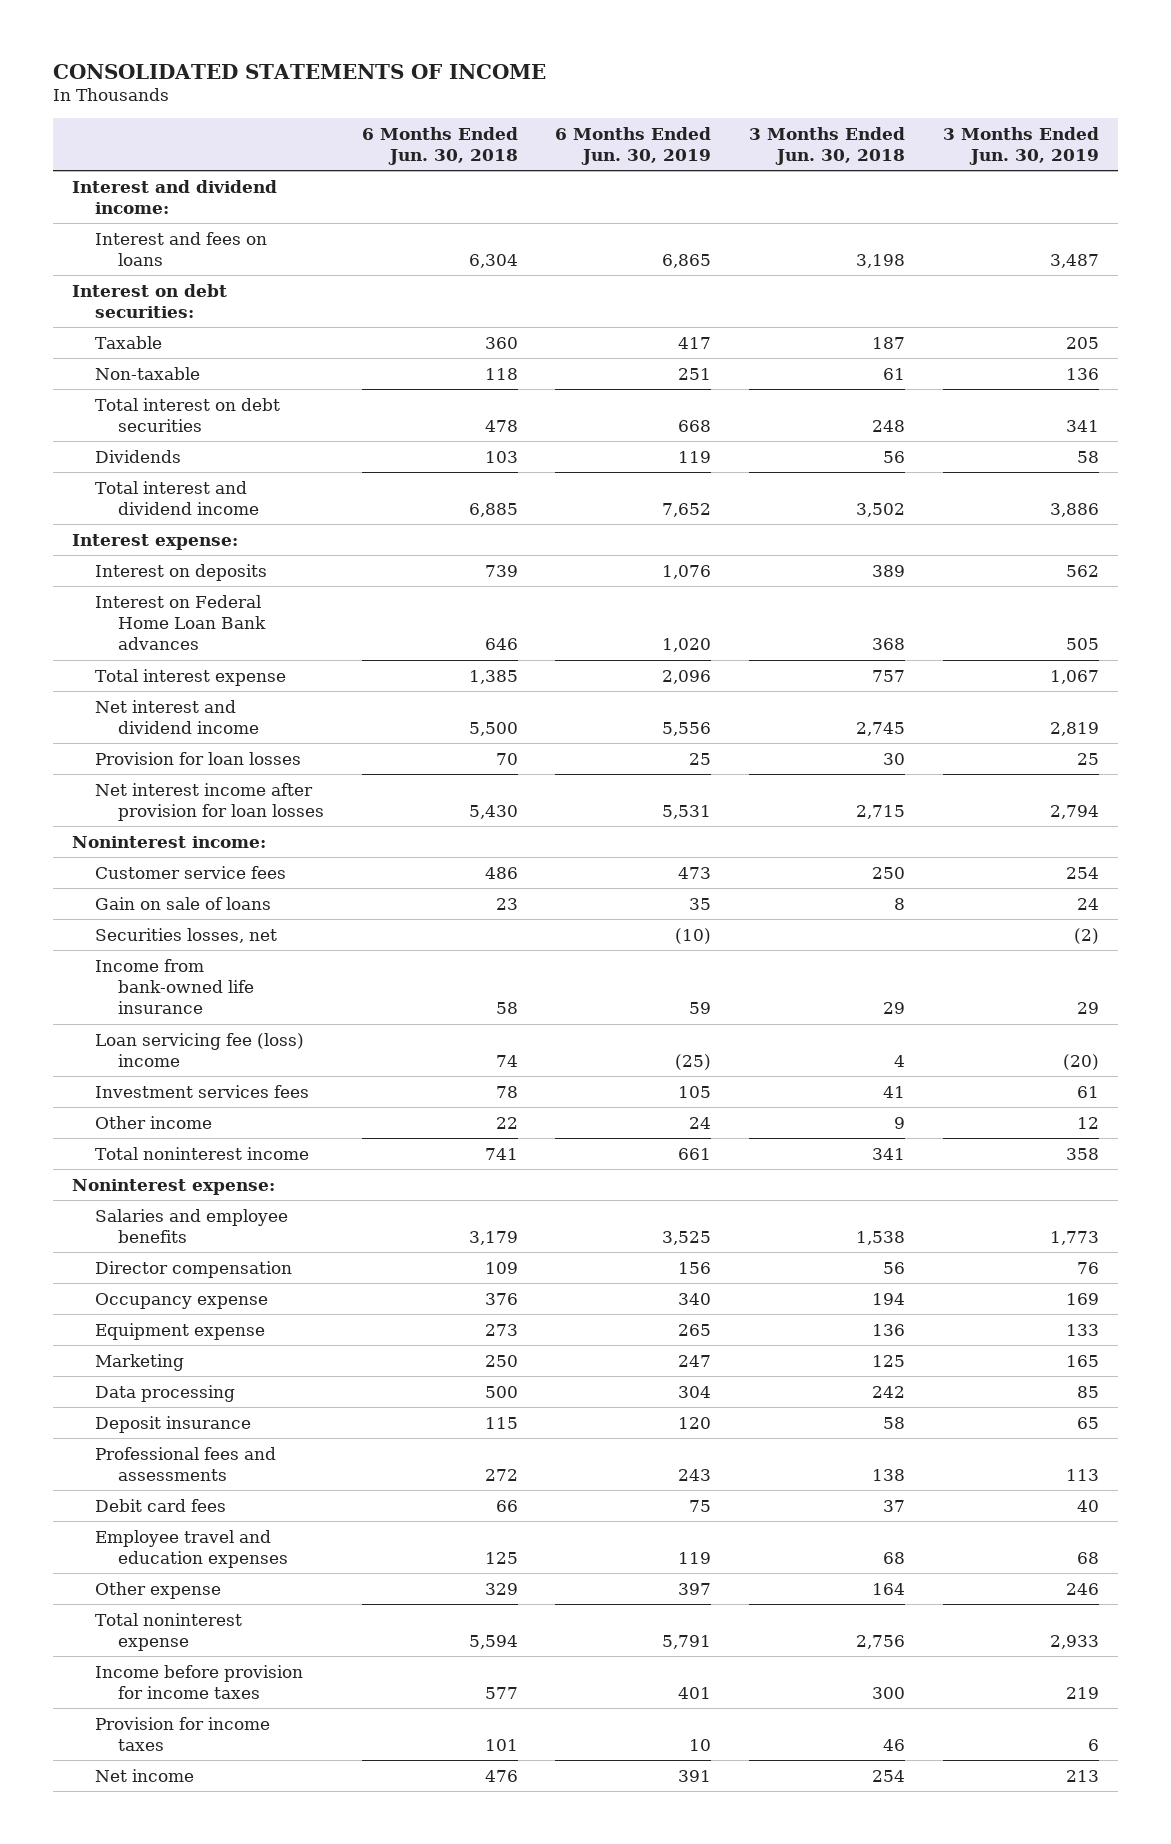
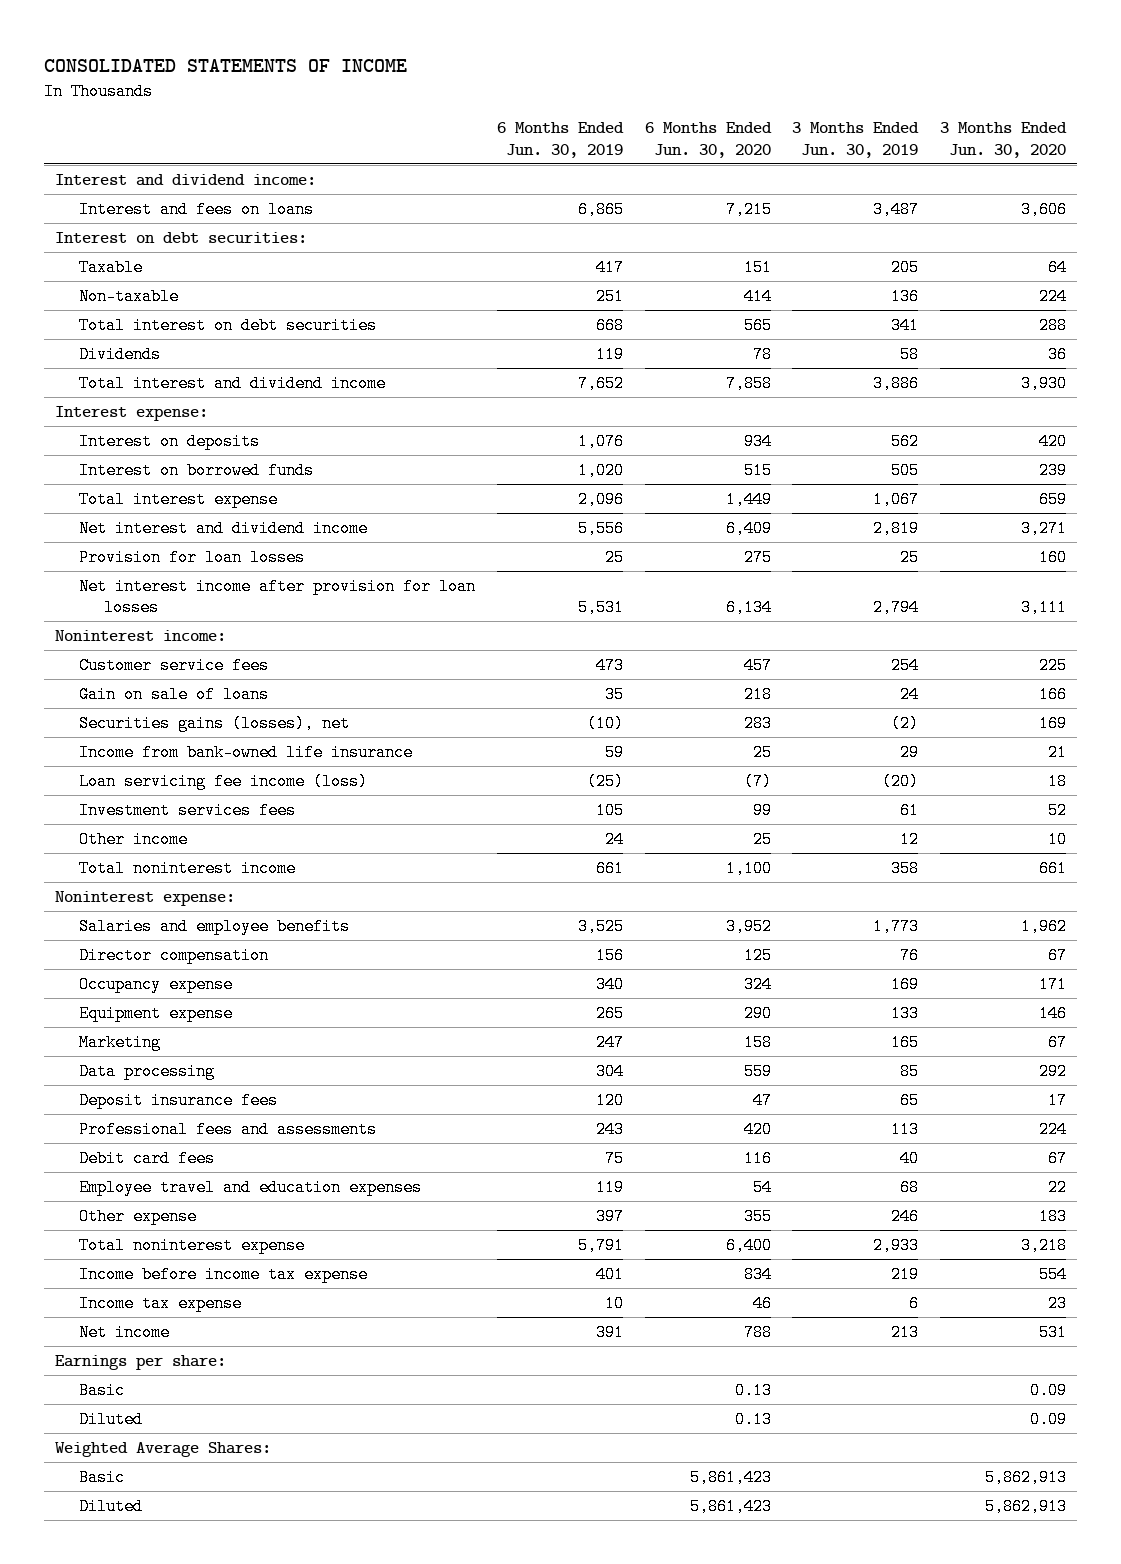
- | 6 Months Ended Jun. 30, 2018 | 6 Months Ended Jun. 30, 2019 | 3 Months Ended Jun. 30, 2018 | 3 Months Ended Jun. 30, 2019
+ | 6 Months Ended Jun. 30, 2019 | 6 Months Ended Jun. 30, 2020 | 3 Months Ended Jun. 30, 2019 | 3 Months Ended Jun. 30, 2020
- Interest on Federal Home Loan Bank advances | 646 | 1,020 | 368 | 505
+ Interest on borrowed funds | 1,020 | 515 | 505 | 239
- Securities losses, net | | (10) | | (2)
+ Securities gains (losses), net | (10) | 283 | (2) | 169
- Loan servicing fee (loss) income | 74 | (25) | 4 | (20)
+ Loan servicing fee income (loss) | (25) | (7) | (20) | 18
- Deposit insurance | 115 | 120 | 58 | 65
+ Deposit insurance fees | 120 | 47 | 65 | 17
- Income before provision for income taxes | 577 | 401 | 300 | 219
- Provision for income taxes | 101 | 10 | 46 | 6
+ Income before income tax expense | 401 | 834 | 219 | 554
+ Income tax expense | 10 | 46 | 6 | 23
+ Earnings per share:
+ Basic | | 0.13 | | 0.09
+ Diluted | | 0.13 | | 0.09
+ Weighted Average Shares:
+ Basic | | 5,861,423 | | 5,862,913
+ Diluted | | 5,861,423 | | 5,862,913

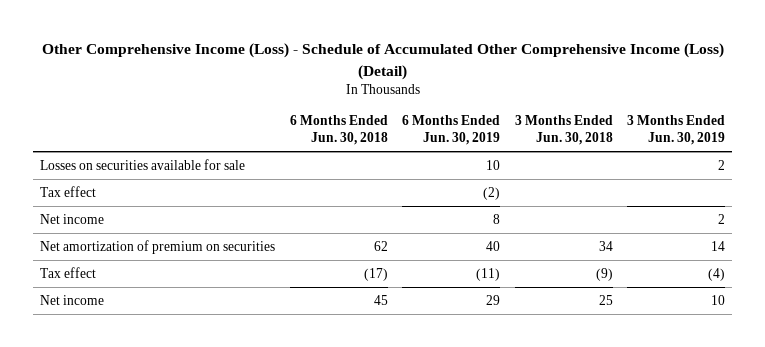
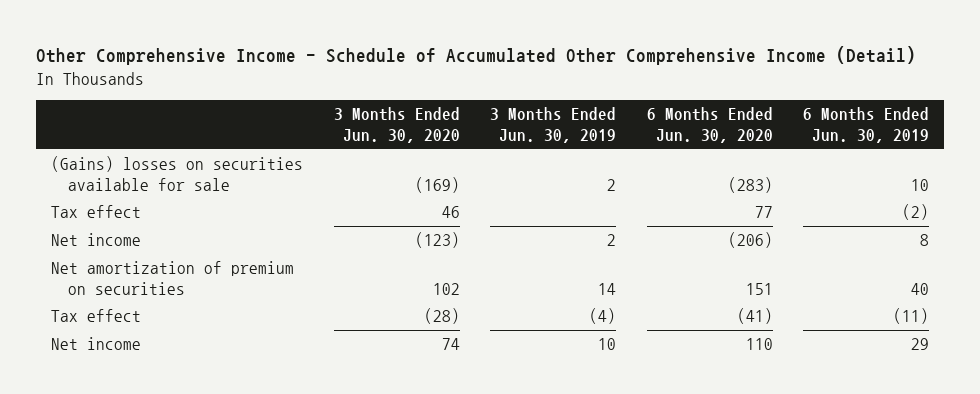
- Other Comprehensive Income (Loss) - Schedule of Accumulated Other Comprehensive Income (Loss) (Detail)
+ Other Comprehensive Income - Schedule of Accumulated Other Comprehensive Income (Detail)
- | 6 Months Ended Jun. 30, 2018 | 6 Months Ended Jun. 30, 2019 | 3 Months Ended Jun. 30, 2018 | 3 Months Ended Jun. 30, 2019
+ | 3 Months Ended Jun. 30, 2020 | 3 Months Ended Jun. 30, 2019 | 6 Months Ended Jun. 30, 2020 | 6 Months Ended Jun. 30, 2019
- Losses on securities available for sale | | 10 | | 2
+ (Gains) losses on securities available for sale | (169) | 2 | (283) | 10

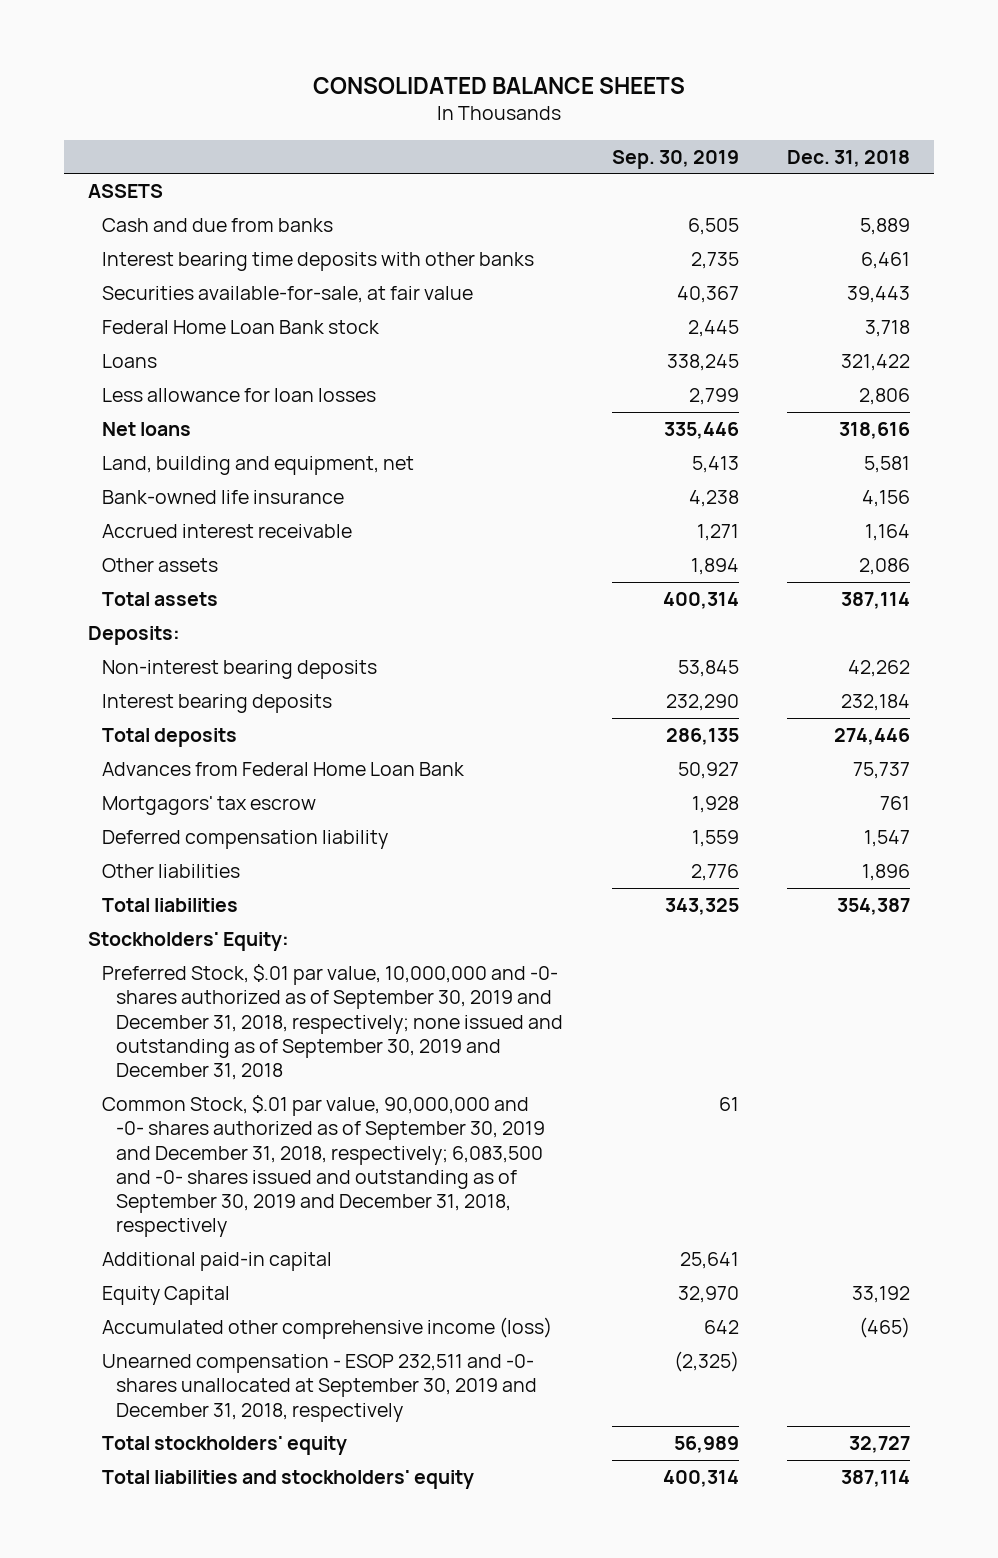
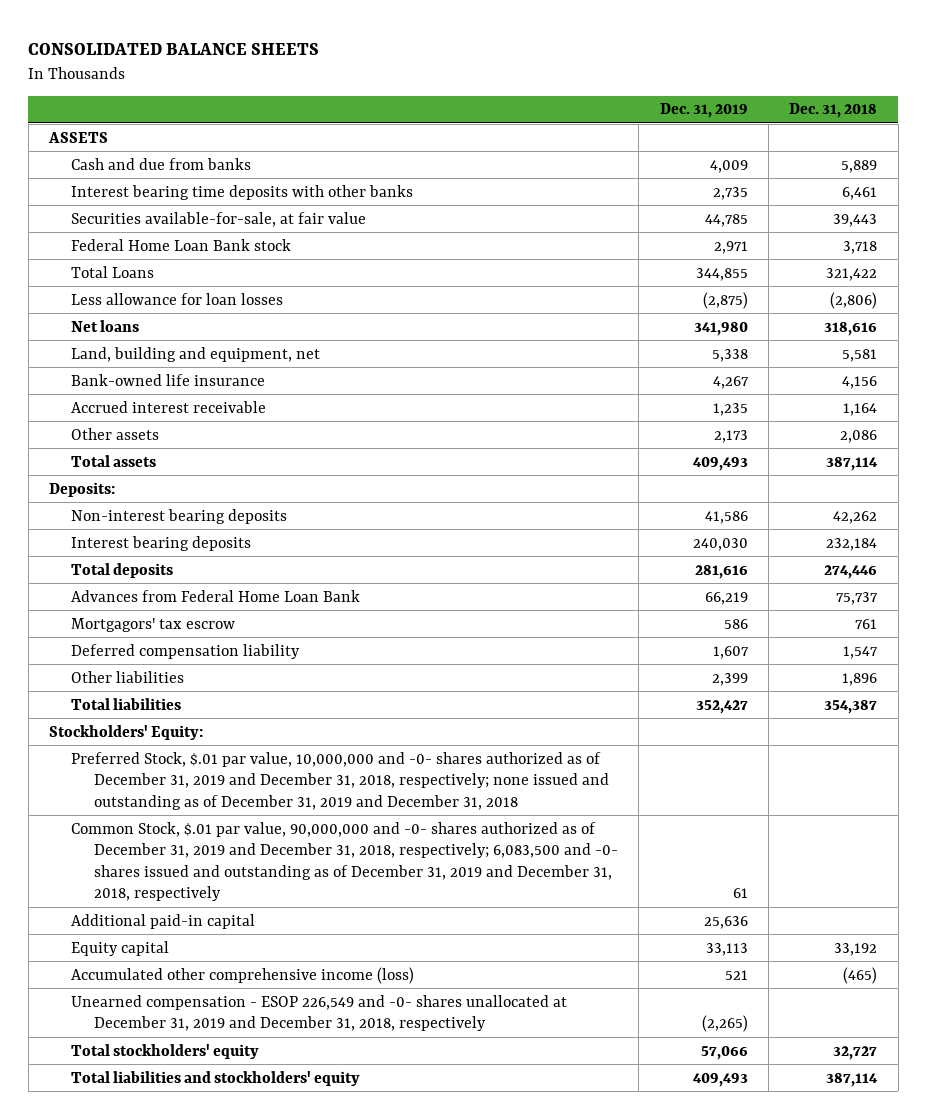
- | Sep. 30, 2019 | Dec. 31, 2018
+ | Dec. 31, 2019 | Dec. 31, 2018
- Loans | 338,245 | 321,422
- Less allowance for loan losses | 2,799 | 2,806
+ Total Loans | 344,855 | 321,422
+ Less allowance for loan losses | (2,875) | (2,806)
- Preferred Stock, $.01 par value, 10,000,000 and -0- shares authorized as of September 30, 2019 and December 31, 2018, respectively; none issued and outstanding as of September 30, 2019 and December 31, 2018
- Common Stock, $.01 par value, 90,000,000 and -0- shares authorized as of September 30, 2019 and December 31, 2018, respectively; 6,083,500 and -0- shares issued and outstanding as of September 30, 2019 and December 31, 2018, respectively | 61 |
+ Preferred Stock, $.01 par value, 10,000,000 and -0- shares authorized as of December 31, 2019 and December 31, 2018, respectively; none issued and outstanding as of December 31, 2019 and December 31, 2018
+ Common Stock, $.01 par value, 90,000,000 and -0- shares authorized as of December 31, 2019 and December 31, 2018, respectively; 6,083,500 and -0- shares issued and outstanding as of December 31, 2019 and December 31, 2018, respectively | 61 |
- Equity Capital | 32,970 | 33,192
+ Equity capital | 33,113 | 33,192
- Unearned compensation - ESOP 232,511 and -0- shares unallocated at September 30, 2019 and December 31, 2018, respectively | (2,325) |
+ Unearned compensation - ESOP 226,549 and -0- shares unallocated at December 31, 2019 and December 31, 2018, respectively | (2,265) |

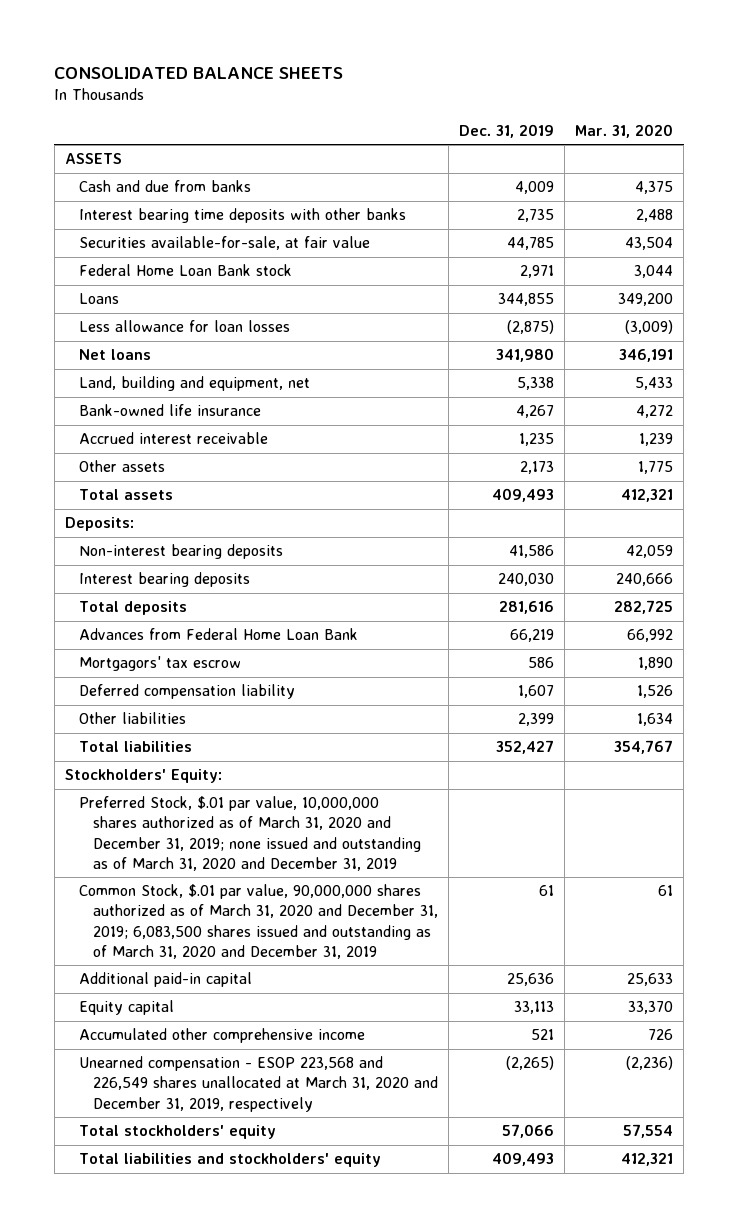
- | Dec. 31, 2019 | Dec. 31, 2018
+ | Dec. 31, 2019 | Mar. 31, 2020
- Total Loans | 344,855 | 321,422
+ Loans | 344,855 | 349,200
- Preferred Stock, $.01 par value, 10,000,000 and -0- shares authorized as of December 31, 2019 and December 31, 2018, respectively; none issued and outstanding as of December 31, 2019 and December 31, 2018
- Common Stock, $.01 par value, 90,000,000 and -0- shares authorized as of December 31, 2019 and December 31, 2018, respectively; 6,083,500 and -0- shares issued and outstanding as of December 31, 2019 and December 31, 2018, respectively | 61 |
+ Preferred Stock, $.01 par value, 10,000,000 shares authorized as of March 31, 2020 and December 31, 2019; none issued and outstanding as of March 31, 2020 and December 31, 2019
+ Common Stock, $.01 par value, 90,000,000 shares authorized as of March 31, 2020 and December 31, 2019; 6,083,500 shares issued and outstanding as of March 31, 2020 and December 31, 2019 | 61 | 61
- Accumulated other comprehensive income (loss) | 521 | (465)
- Unearned compensation - ESOP 226,549 and -0- shares unallocated at December 31, 2019 and December 31, 2018, respectively | (2,265) |
+ Accumulated other comprehensive income | 521 | 726
+ Unearned compensation - ESOP 223,568 and 226,549 shares unallocated at March 31, 2020 and December 31, 2019, respectively | (2,265) | (2,236)

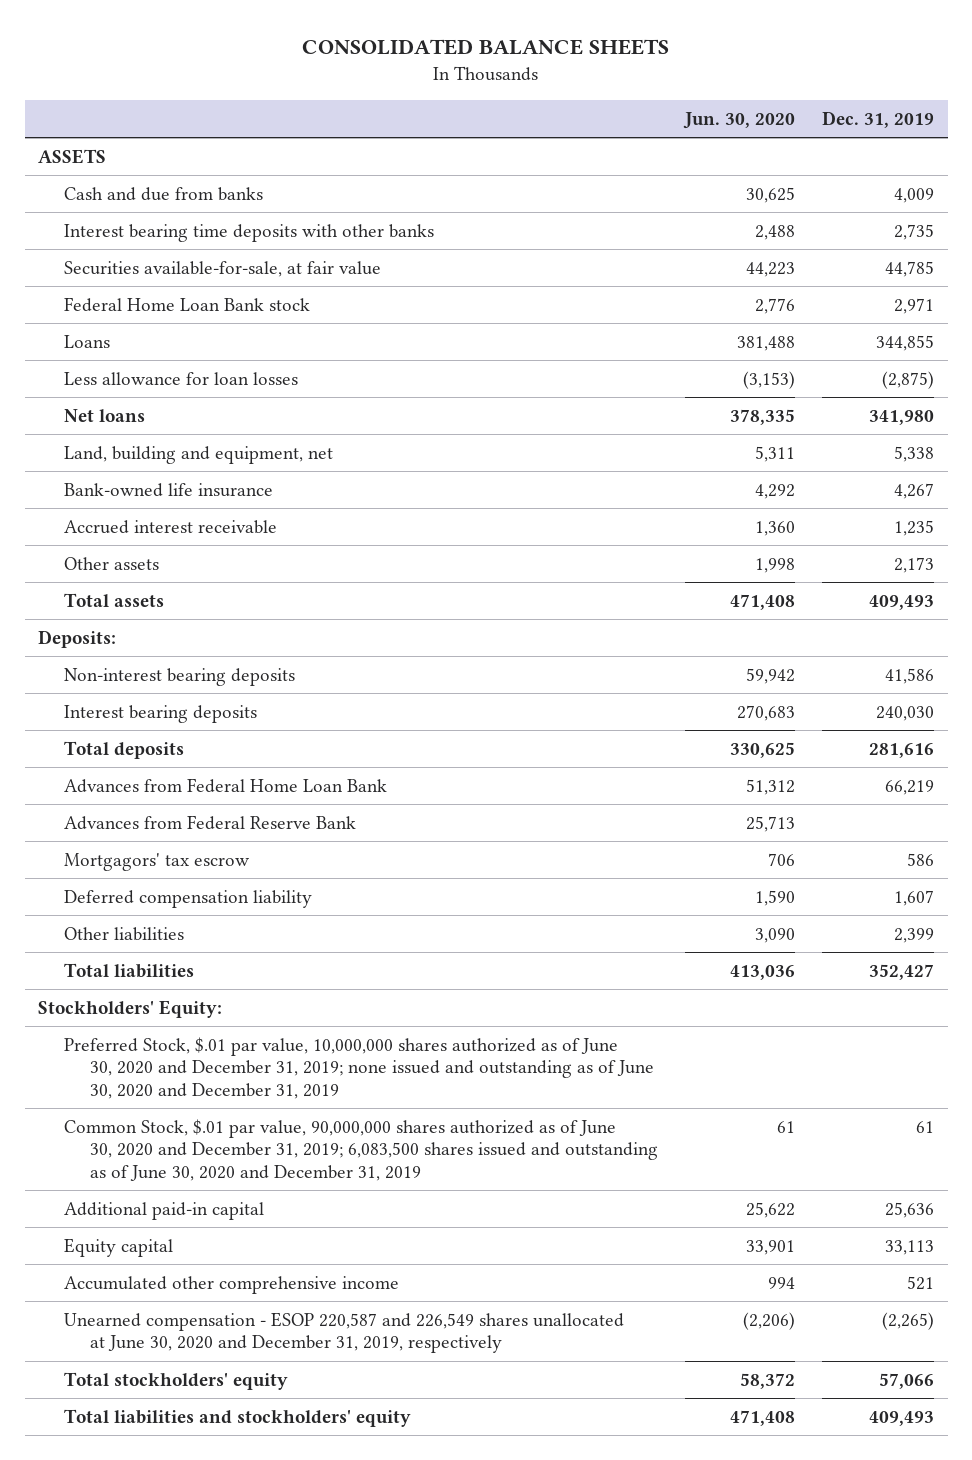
- | Dec. 31, 2019 | Mar. 31, 2020
+ | Jun. 30, 2020 | Dec. 31, 2019
+ Advances from Federal Reserve Bank | 25,713 |
- Preferred Stock, $.01 par value, 10,000,000 shares authorized as of March 31, 2020 and December 31, 2019; none issued and outstanding as of March 31, 2020 and December 31, 2019
- Common Stock, $.01 par value, 90,000,000 shares authorized as of March 31, 2020 and December 31, 2019; 6,083,500 shares issued and outstanding as of March 31, 2020 and December 31, 2019 | 61 | 61
+ Preferred Stock, $.01 par value, 10,000,000 shares authorized as of June 30, 2020 and December 31, 2019; none issued and outstanding as of June 30, 2020 and December 31, 2019
+ Common Stock, $.01 par value, 90,000,000 shares authorized as of June 30, 2020 and December 31, 2019; 6,083,500 shares issued and outstanding as of June 30, 2020 and December 31, 2019 | 61 | 61
- Unearned compensation - ESOP 223,568 and 226,549 shares unallocated at March 31, 2020 and December 31, 2019, respectively | (2,265) | (2,236)
+ Unearned compensation - ESOP 220,587 and 226,549 shares unallocated at June 30, 2020 and December 31, 2019, respectively | (2,206) | (2,265)

